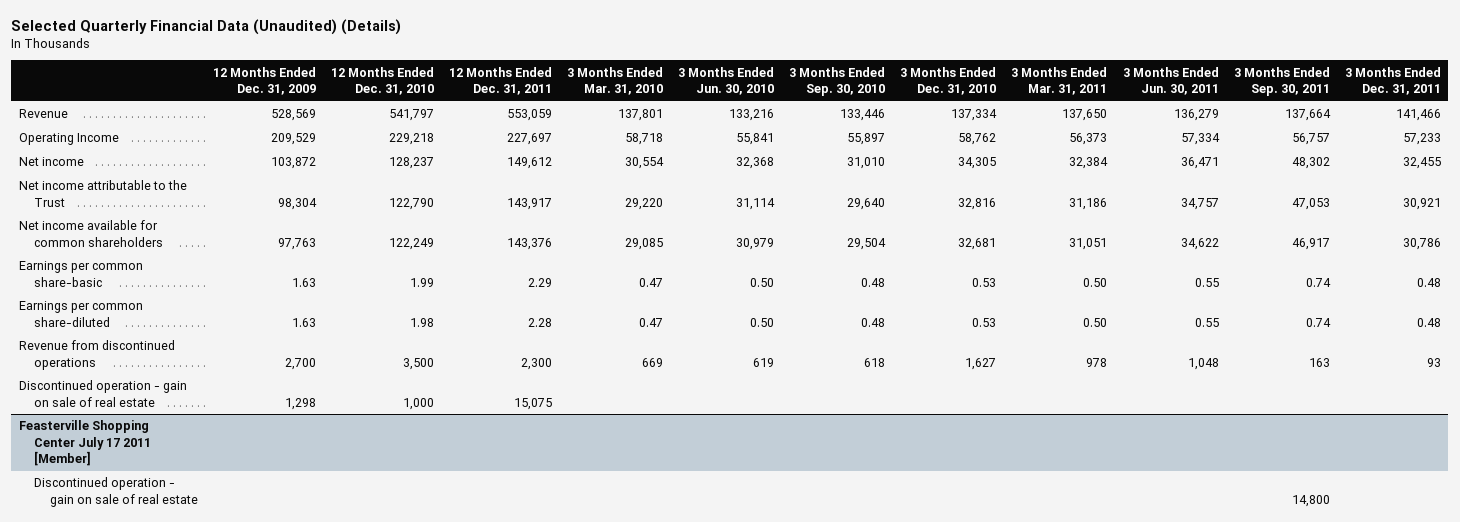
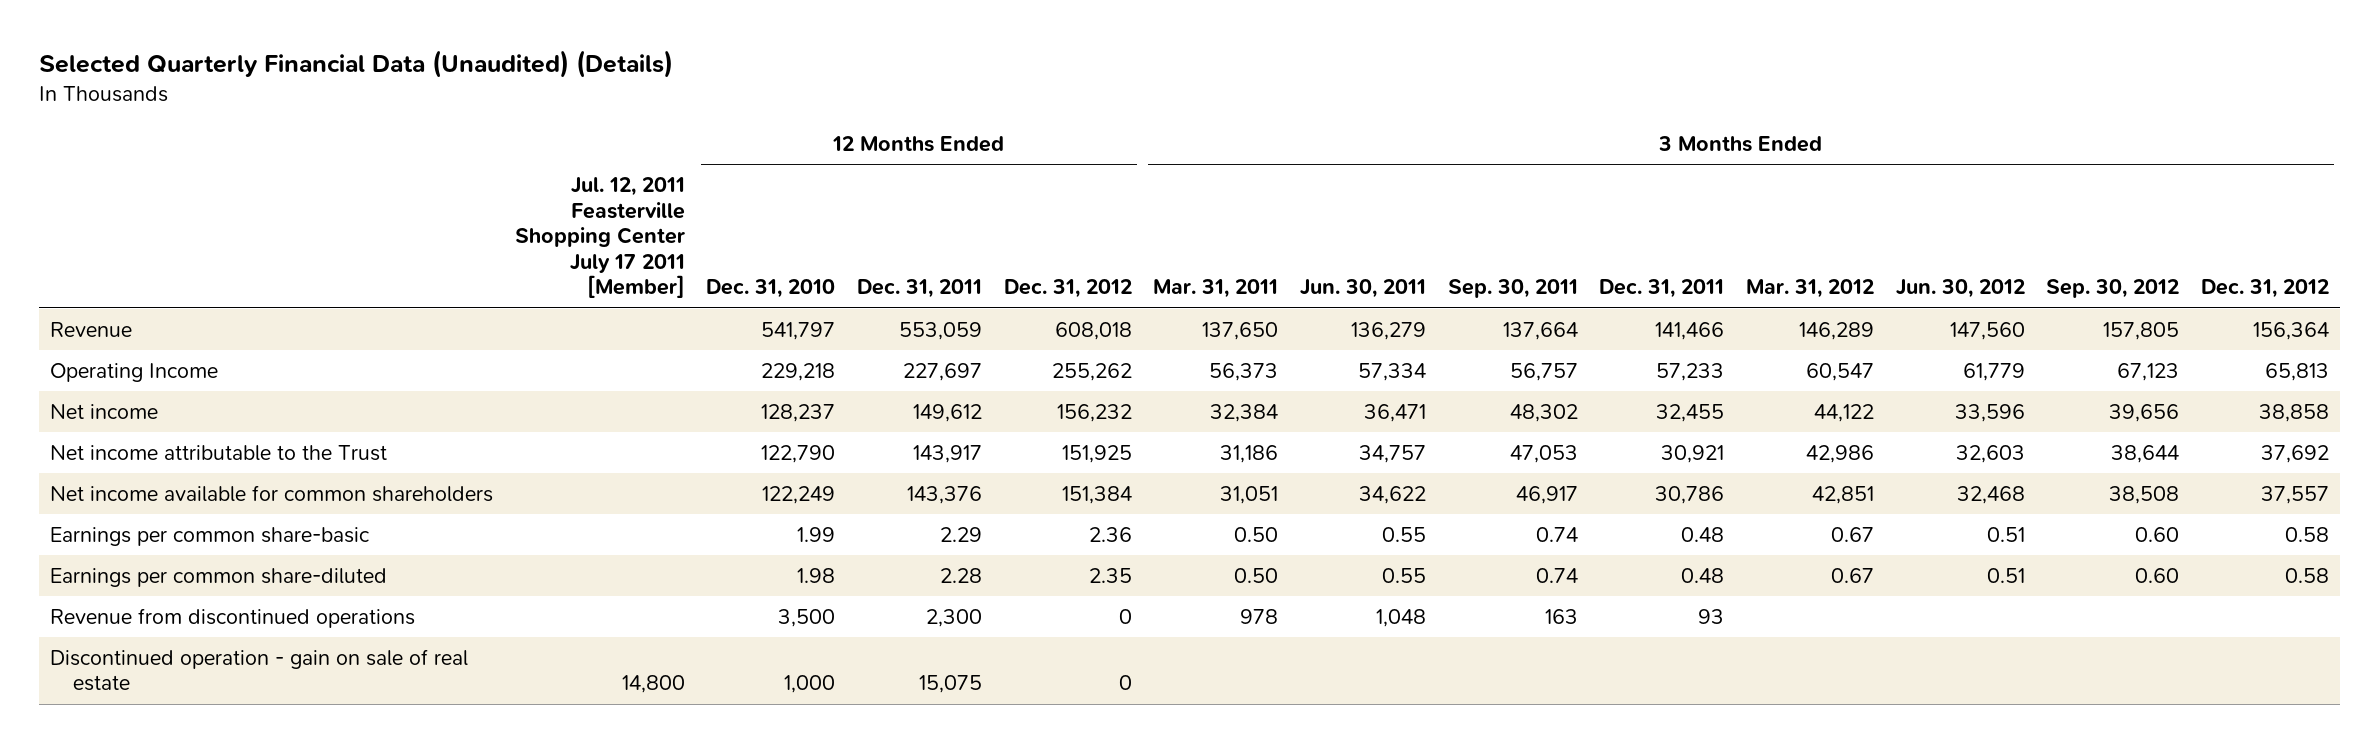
- | 12 Months Ended Dec. 31, 2009 | 12 Months Ended Dec. 31, 2010 | 12 Months Ended Dec. 31, 2011 | 3 Months Ended Mar. 31, 2010 | 3 Months Ended Jun. 30, 2010 | 3 Months Ended Sep. 30, 2010 | 3 Months Ended Dec. 31, 2010 | 3 Months Ended Mar. 31, 2011 | 3 Months Ended Jun. 30, 2011 | 3 Months Ended Sep. 30, 2011 | 3 Months Ended Dec. 31, 2011
+ | Jul. 12, 2011 Feasterville Shopping Center July 17 2011 [Member] | 12 Months Ended Dec. 31, 2010 | 12 Months Ended Dec. 31, 2011 | 12 Months Ended Dec. 31, 2012 | 3 Months Ended Mar. 31, 2011 | 3 Months Ended Jun. 30, 2011 | 3 Months Ended Sep. 30, 2011 | 3 Months Ended Dec. 31, 2011 | 3 Months Ended Mar. 31, 2012 | 3 Months Ended Jun. 30, 2012 | 3 Months Ended Sep. 30, 2012 | 3 Months Ended Dec. 31, 2012
- Feasterville Shopping Center July 17 2011 [Member]
- Discontinued operation - gain on sale of real estate | | | | | | | | | | 14,800 |

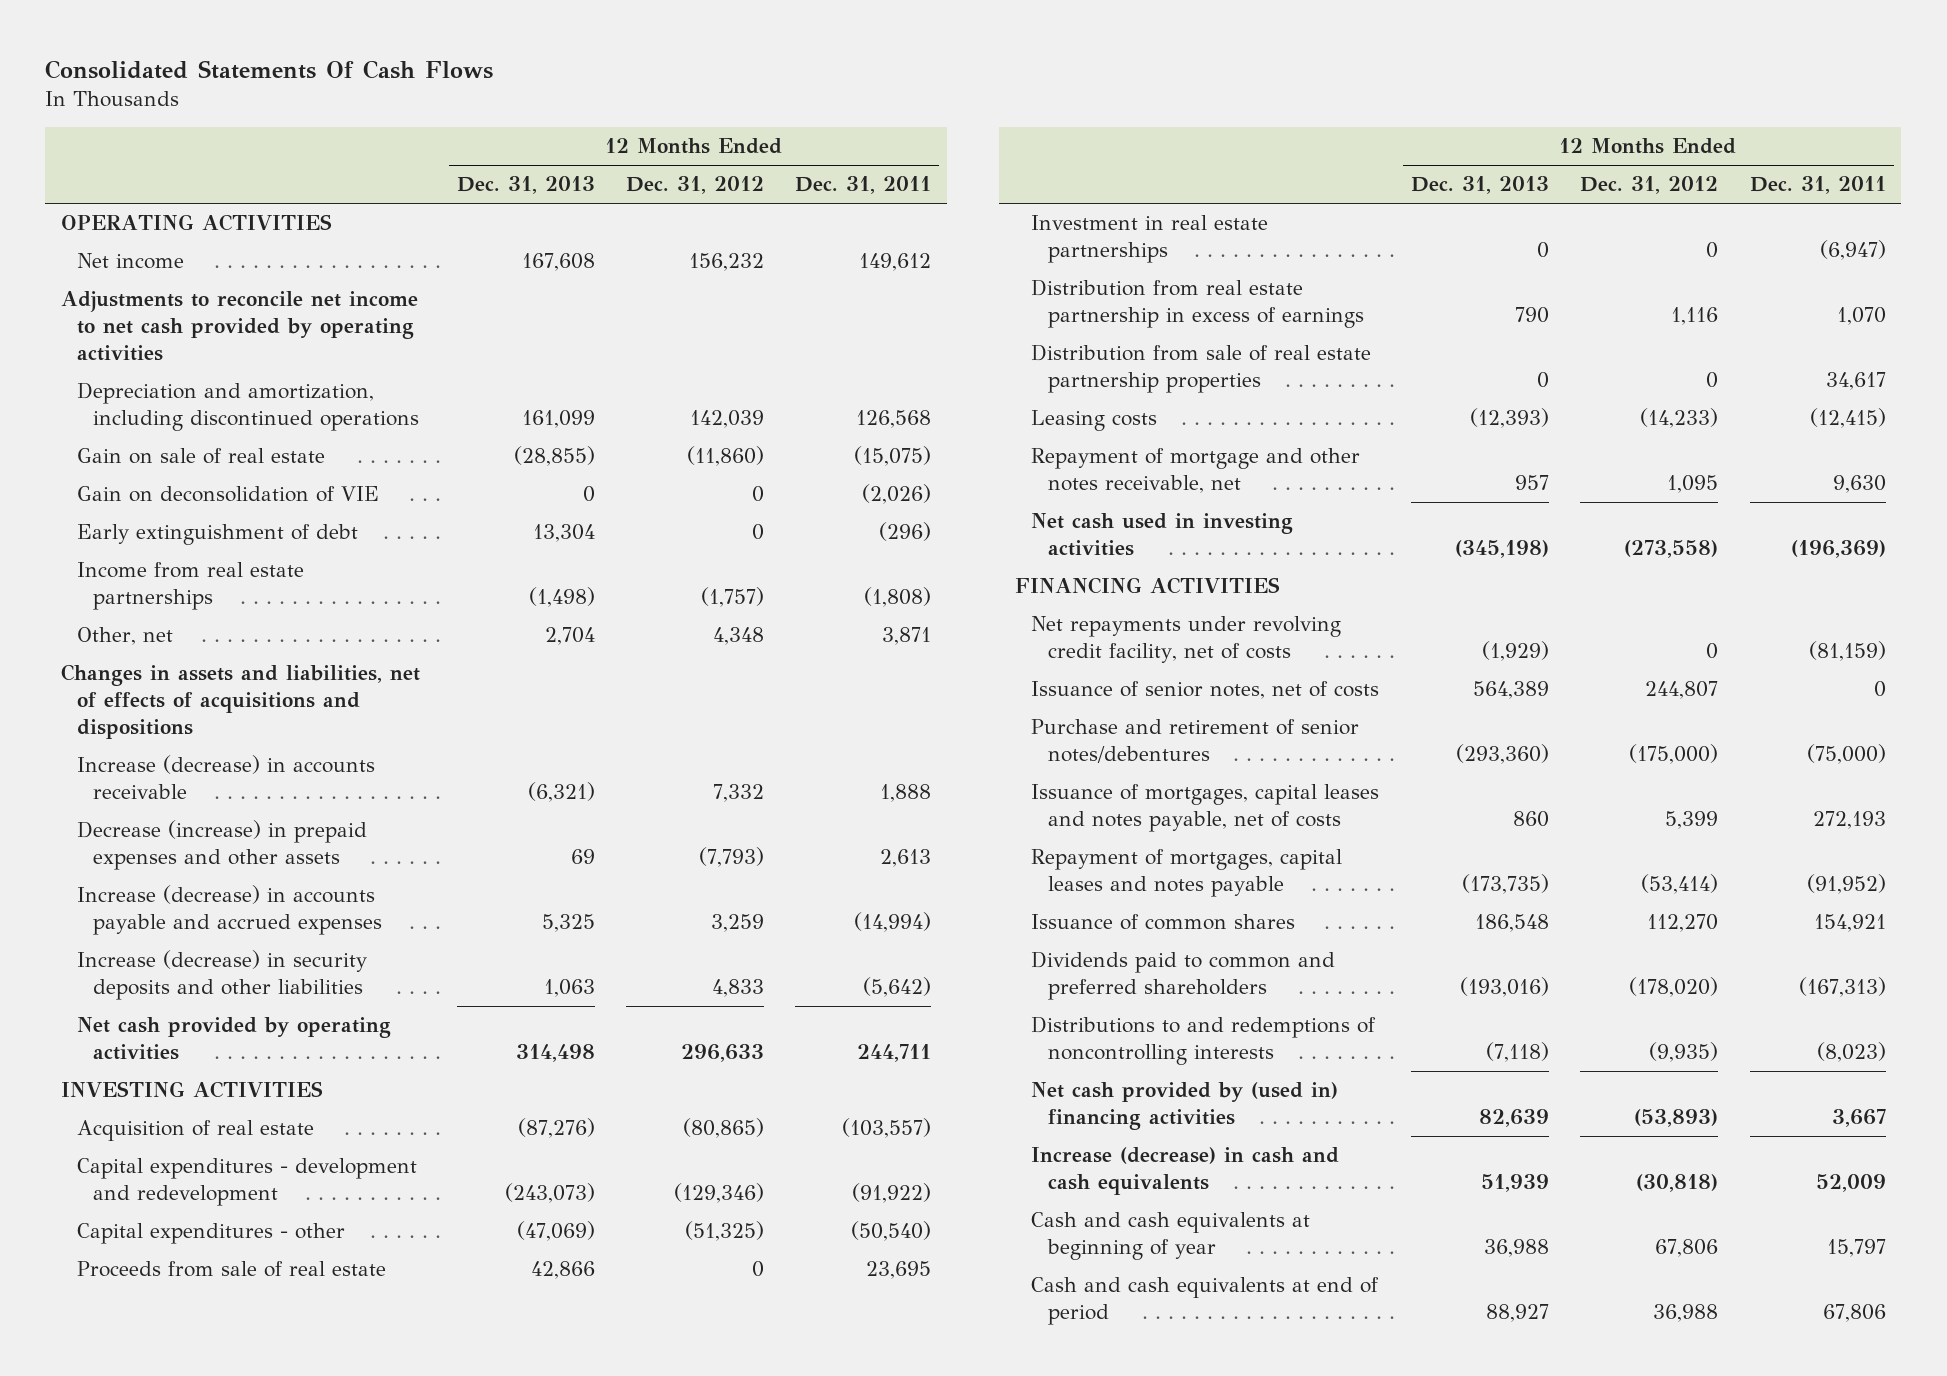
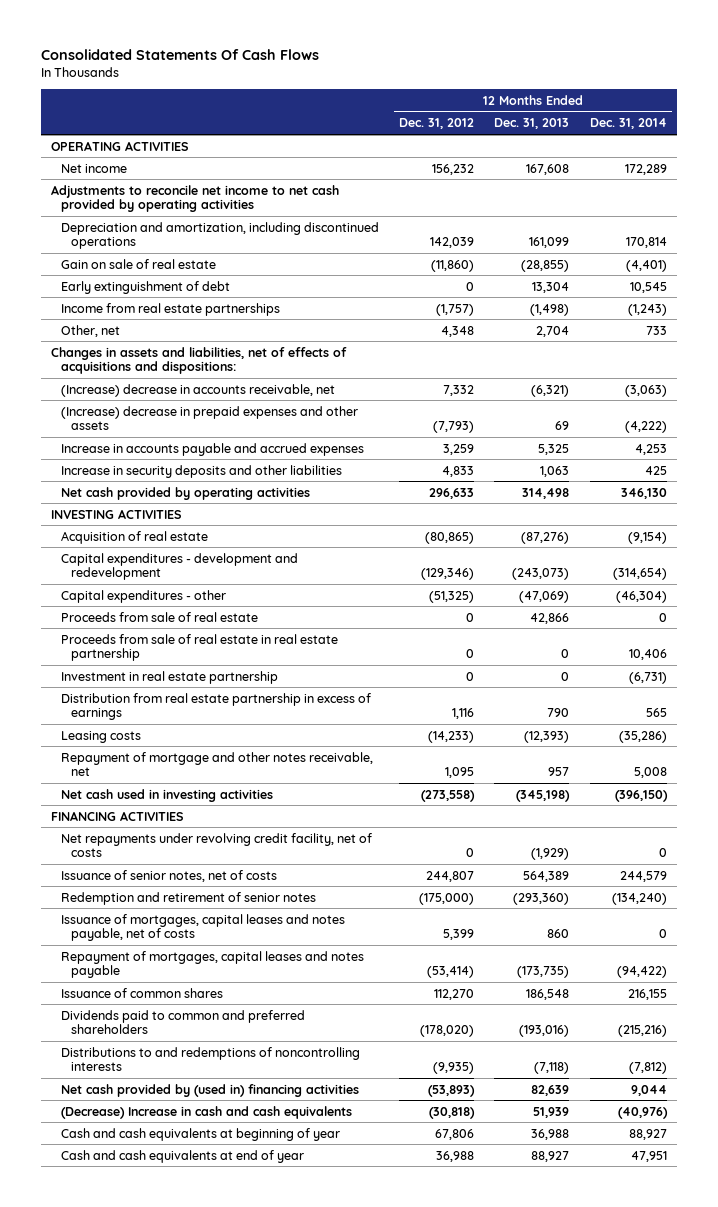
- | 12 Months Ended Dec. 31, 2013 | 12 Months Ended Dec. 31, 2012 | 12 Months Ended Dec. 31, 2011
+ | 12 Months Ended Dec. 31, 2012 | 12 Months Ended Dec. 31, 2013 | 12 Months Ended Dec. 31, 2014
- Gain on deconsolidation of VIE | 0 | 0 | (2,026)
- Changes in assets and liabilities, net of effects of acquisitions and dispositions
- Increase (decrease) in accounts receivable | (6,321) | 7,332 | 1,888
- Decrease (increase) in prepaid expenses and other assets | 69 | (7,793) | 2,613
- Increase (decrease) in accounts payable and accrued expenses | 5,325 | 3,259 | (14,994)
- Increase (decrease) in security deposits and other liabilities | 1,063 | 4,833 | (5,642)
+ Changes in assets and liabilities, net of effects of acquisitions and dispositions:
+ (Increase) decrease in accounts receivable, net | 7,332 | (6,321) | (3,063)
+ (Increase) decrease in prepaid expenses and other assets | (7,793) | 69 | (4,222)
+ Increase in accounts payable and accrued expenses | 3,259 | 5,325 | 4,253
+ Increase in security deposits and other liabilities | 4,833 | 1,063 | 425
- Investment in real estate partnerships | 0 | 0 | (6,947)
+ Proceeds from sale of real estate in real estate partnership | 0 | 0 | 10,406
+ Investment in real estate partnership | 0 | 0 | (6,731)
- Distribution from sale of real estate partnership properties | 0 | 0 | 34,617
- Purchase and retirement of senior notes/debentures | (293,360) | (175,000) | (75,000)
+ Redemption and retirement of senior notes | (175,000) | (293,360) | (134,240)
- Increase (decrease) in cash and cash equivalents | 51,939 | (30,818) | 52,009
+ (Decrease) Increase in cash and cash equivalents | (30,818) | 51,939 | (40,976)
- Cash and cash equivalents at end of period | 88,927 | 36,988 | 67,806
+ Cash and cash equivalents at end of year | 36,988 | 88,927 | 47,951

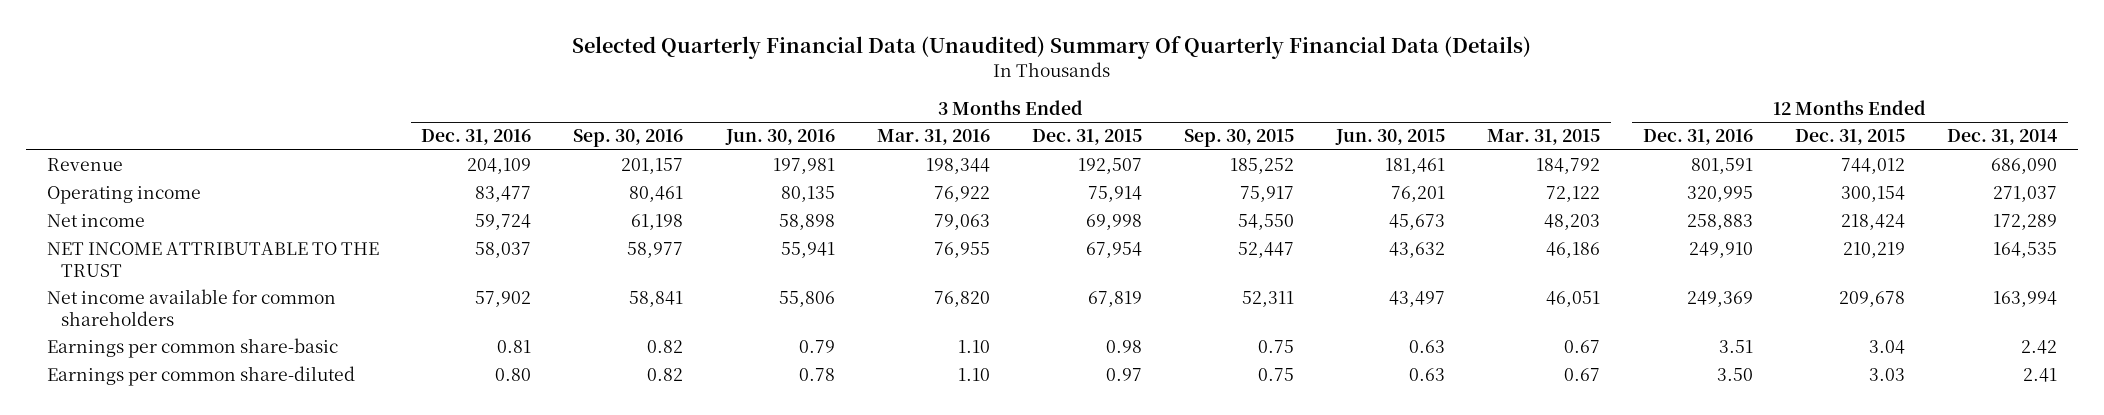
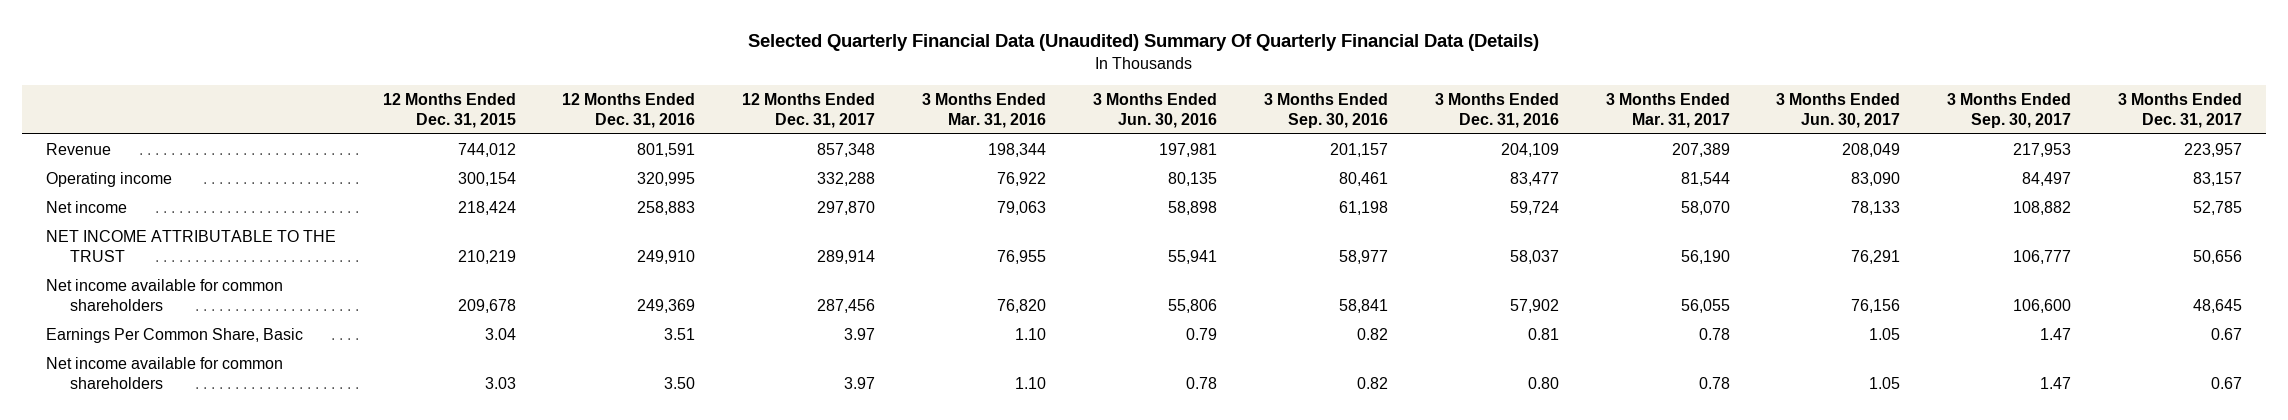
- | 3 Months Ended Dec. 31, 2016 | 3 Months Ended Sep. 30, 2016 | 3 Months Ended Jun. 30, 2016 | 3 Months Ended Mar. 31, 2016 | 3 Months Ended Dec. 31, 2015 | 3 Months Ended Sep. 30, 2015 | 3 Months Ended Jun. 30, 2015 | 3 Months Ended Mar. 31, 2015 | 12 Months Ended Dec. 31, 2016 | 12 Months Ended Dec. 31, 2015 | 12 Months Ended Dec. 31, 2014
+ | 12 Months Ended Dec. 31, 2015 | 12 Months Ended Dec. 31, 2016 | 12 Months Ended Dec. 31, 2017 | 3 Months Ended Mar. 31, 2016 | 3 Months Ended Jun. 30, 2016 | 3 Months Ended Sep. 30, 2016 | 3 Months Ended Dec. 31, 2016 | 3 Months Ended Mar. 31, 2017 | 3 Months Ended Jun. 30, 2017 | 3 Months Ended Sep. 30, 2017 | 3 Months Ended Dec. 31, 2017
- Earnings per common share-basic | 0.81 | 0.82 | 0.79 | 1.10 | 0.98 | 0.75 | 0.63 | 0.67 | 3.51 | 3.04 | 2.42
- Earnings per common share-diluted | 0.80 | 0.82 | 0.78 | 1.10 | 0.97 | 0.75 | 0.63 | 0.67 | 3.50 | 3.03 | 2.41
+ Earnings Per Common Share, Basic | 3.04 | 3.51 | 3.97 | 1.10 | 0.79 | 0.82 | 0.81 | 0.78 | 1.05 | 1.47 | 0.67
+ Net income available for common shareholders | 3.03 | 3.50 | 3.97 | 1.10 | 0.78 | 0.82 | 0.80 | 0.78 | 1.05 | 1.47 | 0.67

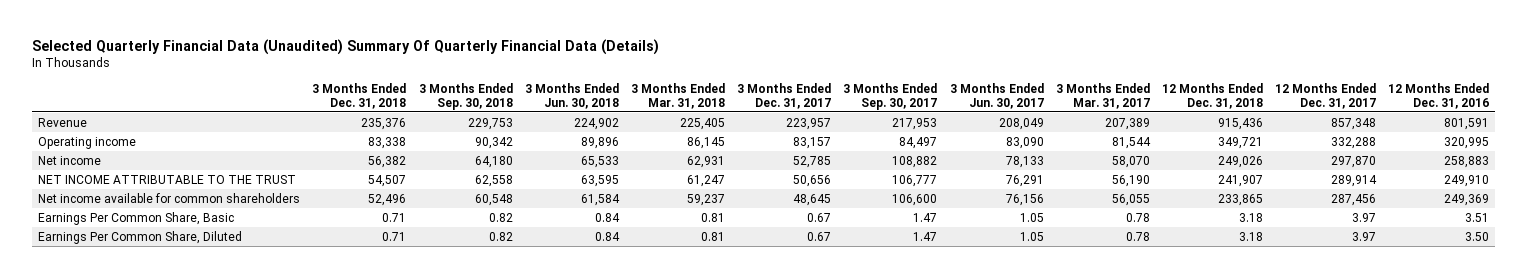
- | 12 Months Ended Dec. 31, 2015 | 12 Months Ended Dec. 31, 2016 | 12 Months Ended Dec. 31, 2017 | 3 Months Ended Mar. 31, 2016 | 3 Months Ended Jun. 30, 2016 | 3 Months Ended Sep. 30, 2016 | 3 Months Ended Dec. 31, 2016 | 3 Months Ended Mar. 31, 2017 | 3 Months Ended Jun. 30, 2017 | 3 Months Ended Sep. 30, 2017 | 3 Months Ended Dec. 31, 2017
+ | 3 Months Ended Dec. 31, 2018 | 3 Months Ended Sep. 30, 2018 | 3 Months Ended Jun. 30, 2018 | 3 Months Ended Mar. 31, 2018 | 3 Months Ended Dec. 31, 2017 | 3 Months Ended Sep. 30, 2017 | 3 Months Ended Jun. 30, 2017 | 3 Months Ended Mar. 31, 2017 | 12 Months Ended Dec. 31, 2018 | 12 Months Ended Dec. 31, 2017 | 12 Months Ended Dec. 31, 2016
- Net income available for common shareholders | 3.03 | 3.50 | 3.97 | 1.10 | 0.78 | 0.82 | 0.80 | 0.78 | 1.05 | 1.47 | 0.67
+ Earnings Per Common Share, Diluted | 0.71 | 0.82 | 0.84 | 0.81 | 0.67 | 1.47 | 1.05 | 0.78 | 3.18 | 3.97 | 3.50

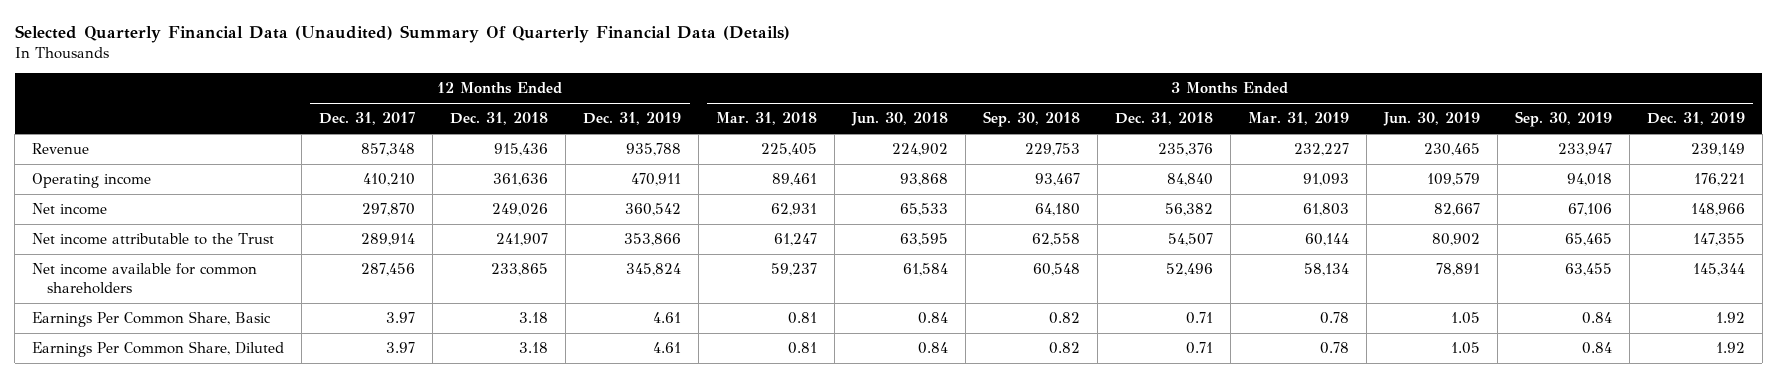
- | 3 Months Ended Dec. 31, 2018 | 3 Months Ended Sep. 30, 2018 | 3 Months Ended Jun. 30, 2018 | 3 Months Ended Mar. 31, 2018 | 3 Months Ended Dec. 31, 2017 | 3 Months Ended Sep. 30, 2017 | 3 Months Ended Jun. 30, 2017 | 3 Months Ended Mar. 31, 2017 | 12 Months Ended Dec. 31, 2018 | 12 Months Ended Dec. 31, 2017 | 12 Months Ended Dec. 31, 2016
+ | 12 Months Ended Dec. 31, 2017 | 12 Months Ended Dec. 31, 2018 | 12 Months Ended Dec. 31, 2019 | 3 Months Ended Mar. 31, 2018 | 3 Months Ended Jun. 30, 2018 | 3 Months Ended Sep. 30, 2018 | 3 Months Ended Dec. 31, 2018 | 3 Months Ended Mar. 31, 2019 | 3 Months Ended Jun. 30, 2019 | 3 Months Ended Sep. 30, 2019 | 3 Months Ended Dec. 31, 2019
- Operating income | 83,338 | 90,342 | 89,896 | 86,145 | 83,157 | 84,497 | 83,090 | 81,544 | 349,721 | 332,288 | 320,995
+ Operating income | 410,210 | 361,636 | 470,911 | 89,461 | 93,868 | 93,467 | 84,840 | 91,093 | 109,579 | 94,018 | 176,221
- NET INCOME ATTRIBUTABLE TO THE TRUST | 54,507 | 62,558 | 63,595 | 61,247 | 50,656 | 106,777 | 76,291 | 56,190 | 241,907 | 289,914 | 249,910
+ Net income attributable to the Trust | 289,914 | 241,907 | 353,866 | 61,247 | 63,595 | 62,558 | 54,507 | 60,144 | 80,902 | 65,465 | 147,355

